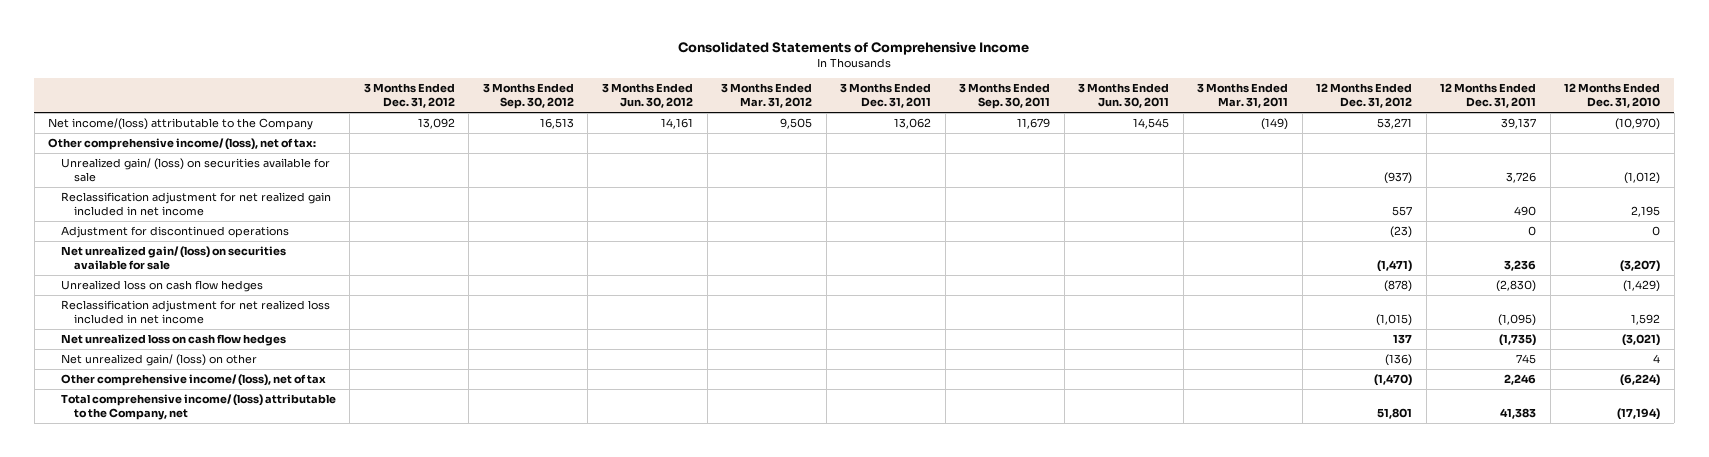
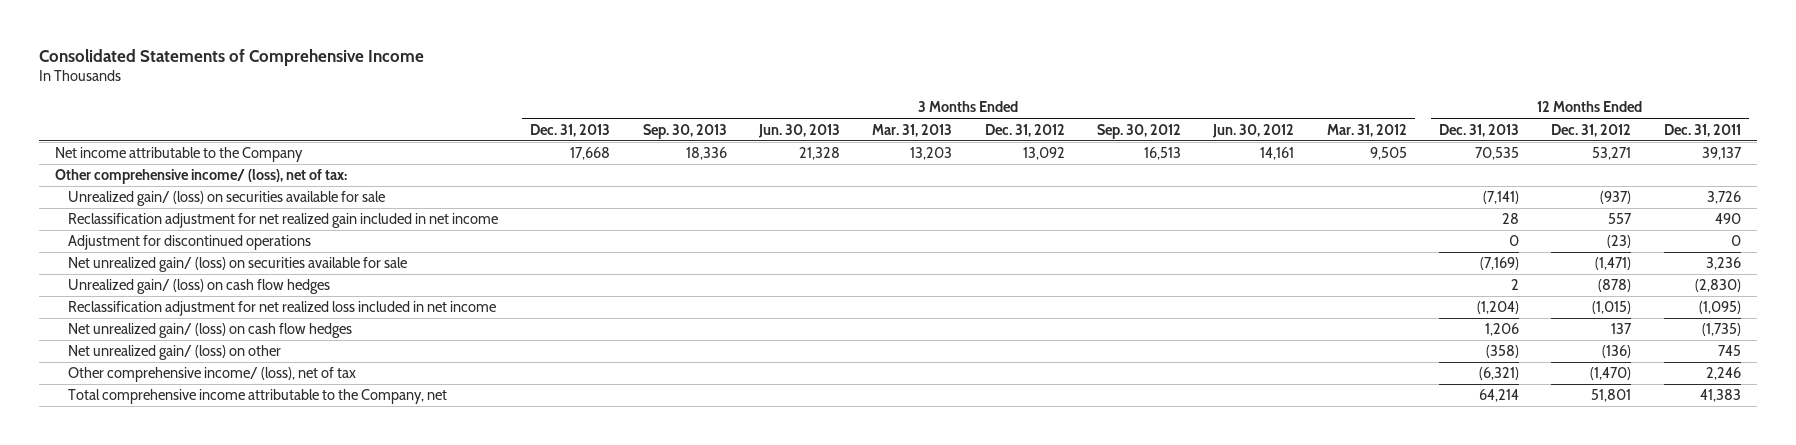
- | 3 Months Ended Dec. 31, 2012 | 3 Months Ended Sep. 30, 2012 | 3 Months Ended Jun. 30, 2012 | 3 Months Ended Mar. 31, 2012 | 3 Months Ended Dec. 31, 2011 | 3 Months Ended Sep. 30, 2011 | 3 Months Ended Jun. 30, 2011 | 3 Months Ended Mar. 31, 2011 | 12 Months Ended Dec. 31, 2012 | 12 Months Ended Dec. 31, 2011 | 12 Months Ended Dec. 31, 2010
+ | 3 Months Ended Dec. 31, 2013 | 3 Months Ended Sep. 30, 2013 | 3 Months Ended Jun. 30, 2013 | 3 Months Ended Mar. 31, 2013 | 3 Months Ended Dec. 31, 2012 | 3 Months Ended Sep. 30, 2012 | 3 Months Ended Jun. 30, 2012 | 3 Months Ended Mar. 31, 2012 | 12 Months Ended Dec. 31, 2013 | 12 Months Ended Dec. 31, 2012 | 12 Months Ended Dec. 31, 2011
- Net income/(loss) attributable to the Company | 13,092 | 16,513 | 14,161 | 9,505 | 13,062 | 11,679 | 14,545 | (149) | 53,271 | 39,137 | (10,970)
+ Net income attributable to the Company | 17,668 | 18,336 | 21,328 | 13,203 | 13,092 | 16,513 | 14,161 | 9,505 | 70,535 | 53,271 | 39,137
- Unrealized loss on cash flow hedges | | | | | | | | | (878) | (2,830) | (1,429)
+ Unrealized gain/ (loss) on cash flow hedges | | | | | | | | | 2 | (878) | (2,830)
- Net unrealized loss on cash flow hedges | | | | | | | | | 137 | (1,735) | (3,021)
+ Net unrealized gain/ (loss) on cash flow hedges | | | | | | | | | 1,206 | 137 | (1,735)
- Total comprehensive income/ (loss) attributable to the Company, net | | | | | | | | | 51,801 | 41,383 | (17,194)
+ Total comprehensive income attributable to the Company, net | | | | | | | | | 64,214 | 51,801 | 41,383

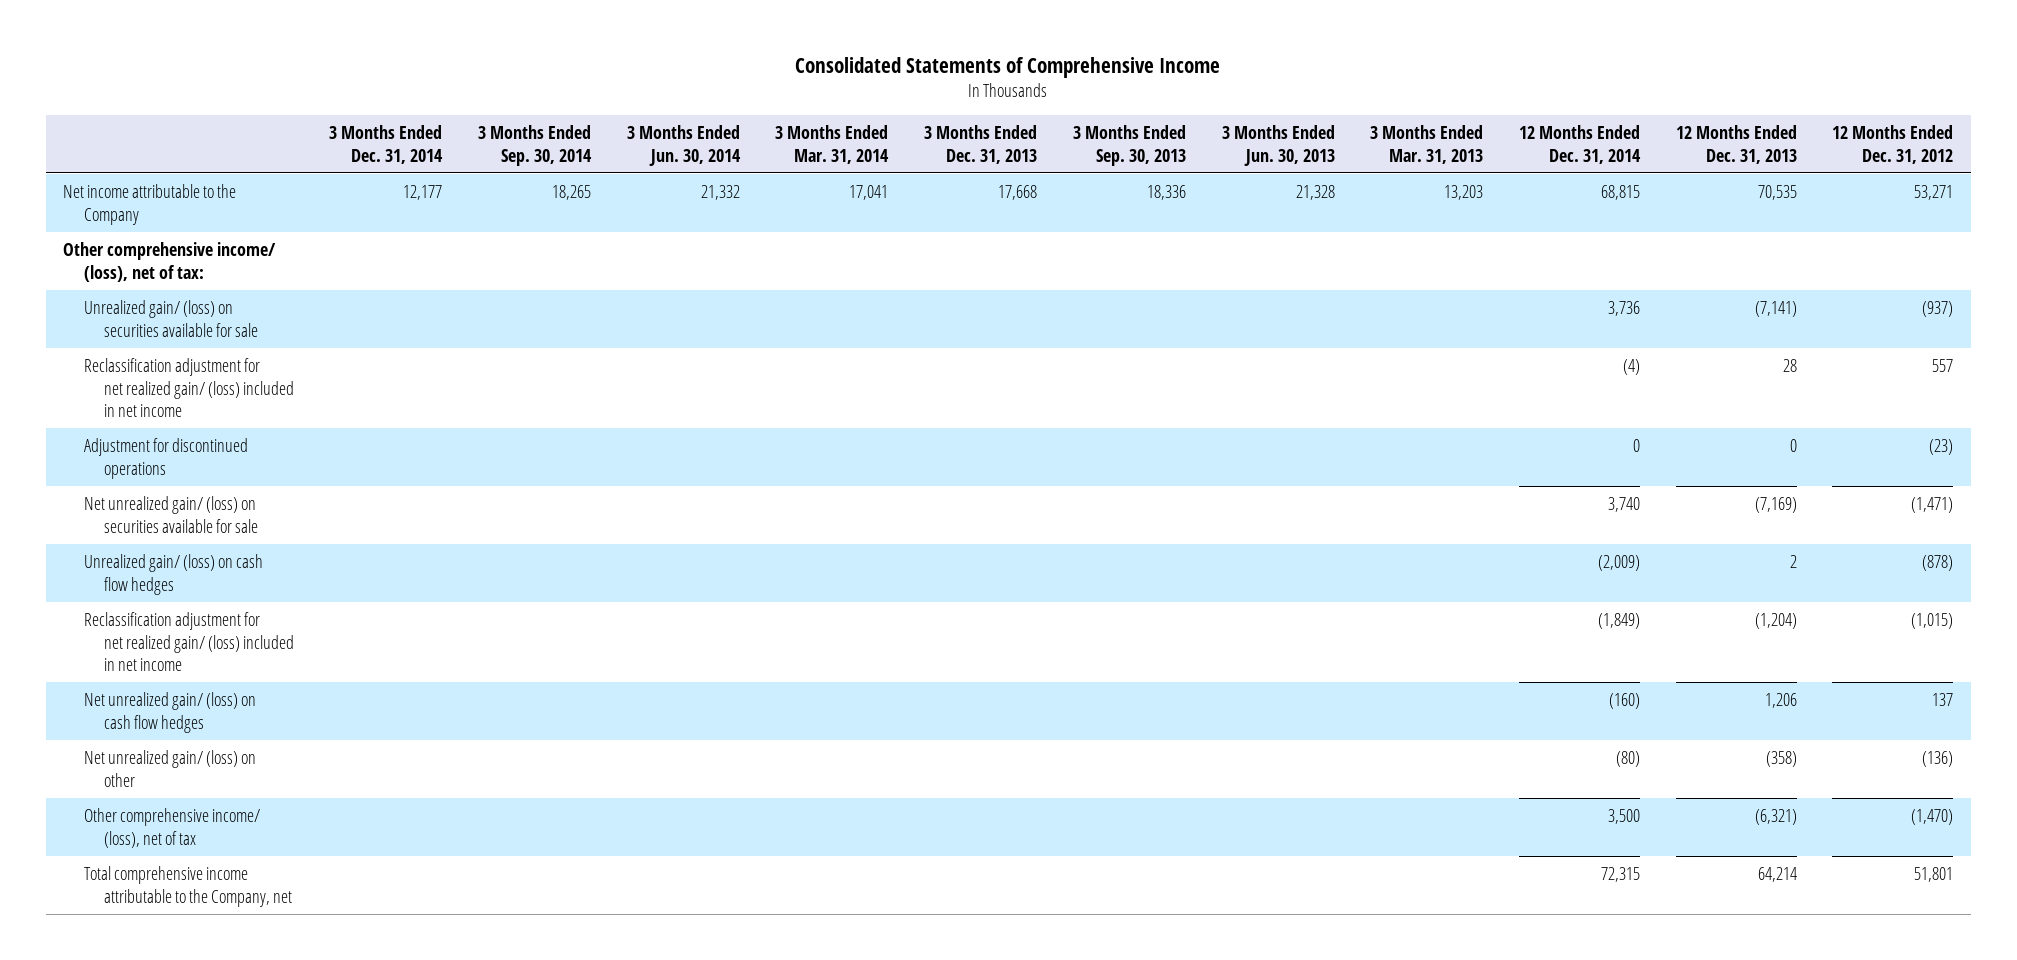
- | 3 Months Ended Dec. 31, 2013 | 3 Months Ended Sep. 30, 2013 | 3 Months Ended Jun. 30, 2013 | 3 Months Ended Mar. 31, 2013 | 3 Months Ended Dec. 31, 2012 | 3 Months Ended Sep. 30, 2012 | 3 Months Ended Jun. 30, 2012 | 3 Months Ended Mar. 31, 2012 | 12 Months Ended Dec. 31, 2013 | 12 Months Ended Dec. 31, 2012 | 12 Months Ended Dec. 31, 2011
+ | 3 Months Ended Dec. 31, 2014 | 3 Months Ended Sep. 30, 2014 | 3 Months Ended Jun. 30, 2014 | 3 Months Ended Mar. 31, 2014 | 3 Months Ended Dec. 31, 2013 | 3 Months Ended Sep. 30, 2013 | 3 Months Ended Jun. 30, 2013 | 3 Months Ended Mar. 31, 2013 | 12 Months Ended Dec. 31, 2014 | 12 Months Ended Dec. 31, 2013 | 12 Months Ended Dec. 31, 2012
- Reclassification adjustment for net realized gain included in net income | | | | | | | | | 28 | 557 | 490
+ Reclassification adjustment for net realized gain/ (loss) included in net income | | | | | | | | | (4) | 28 | 557
- Reclassification adjustment for net realized loss included in net income | | | | | | | | | (1,204) | (1,015) | (1,095)
+ Reclassification adjustment for net realized gain/ (loss) included in net income | | | | | | | | | (1,849) | (1,204) | (1,015)

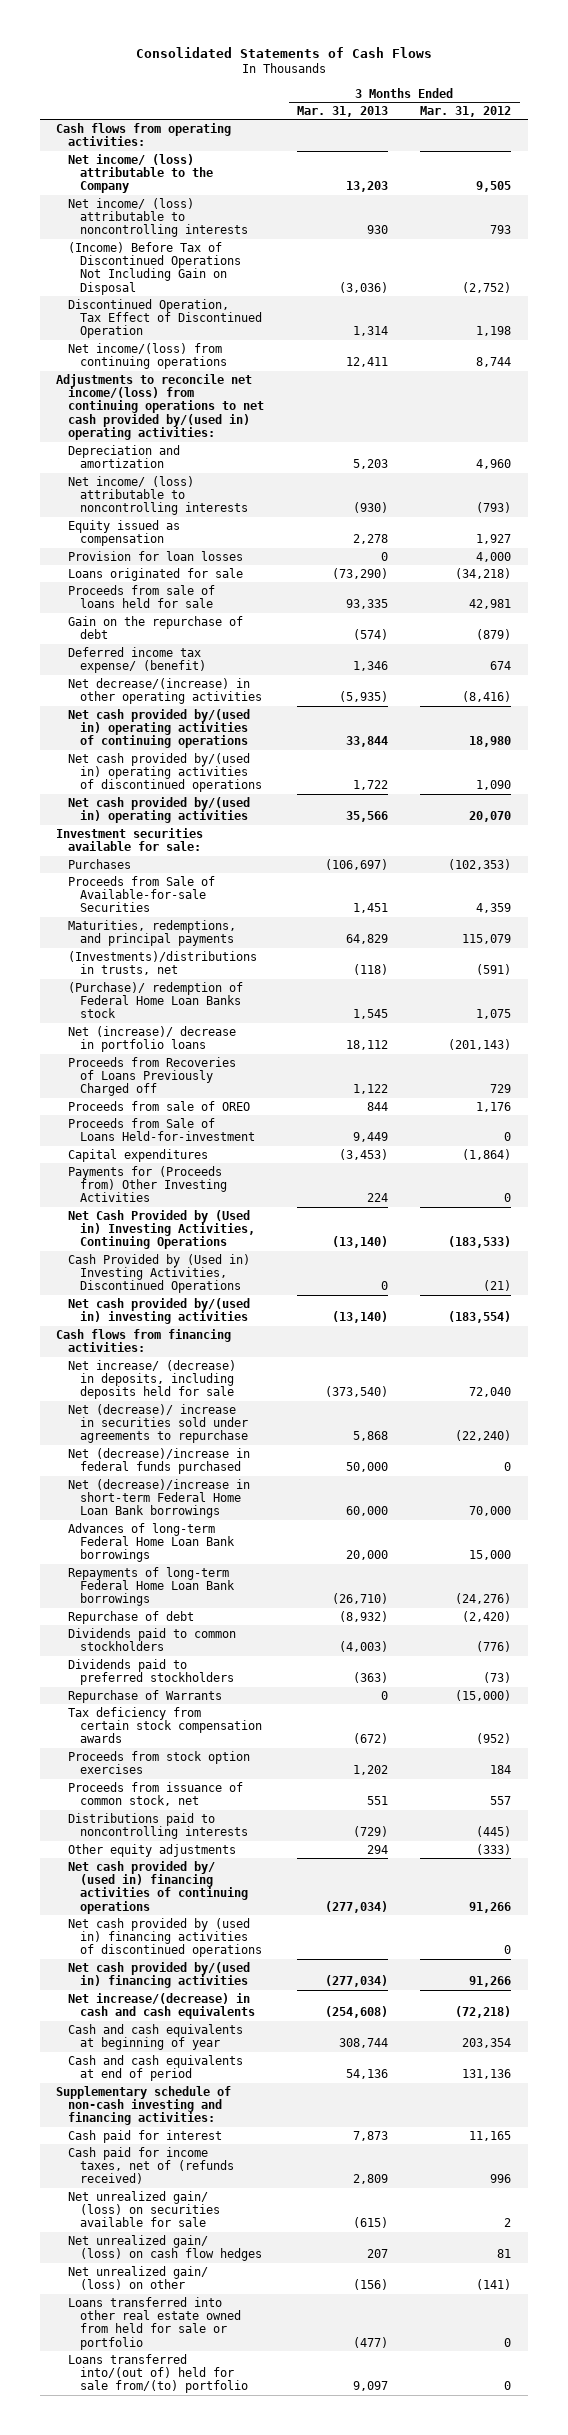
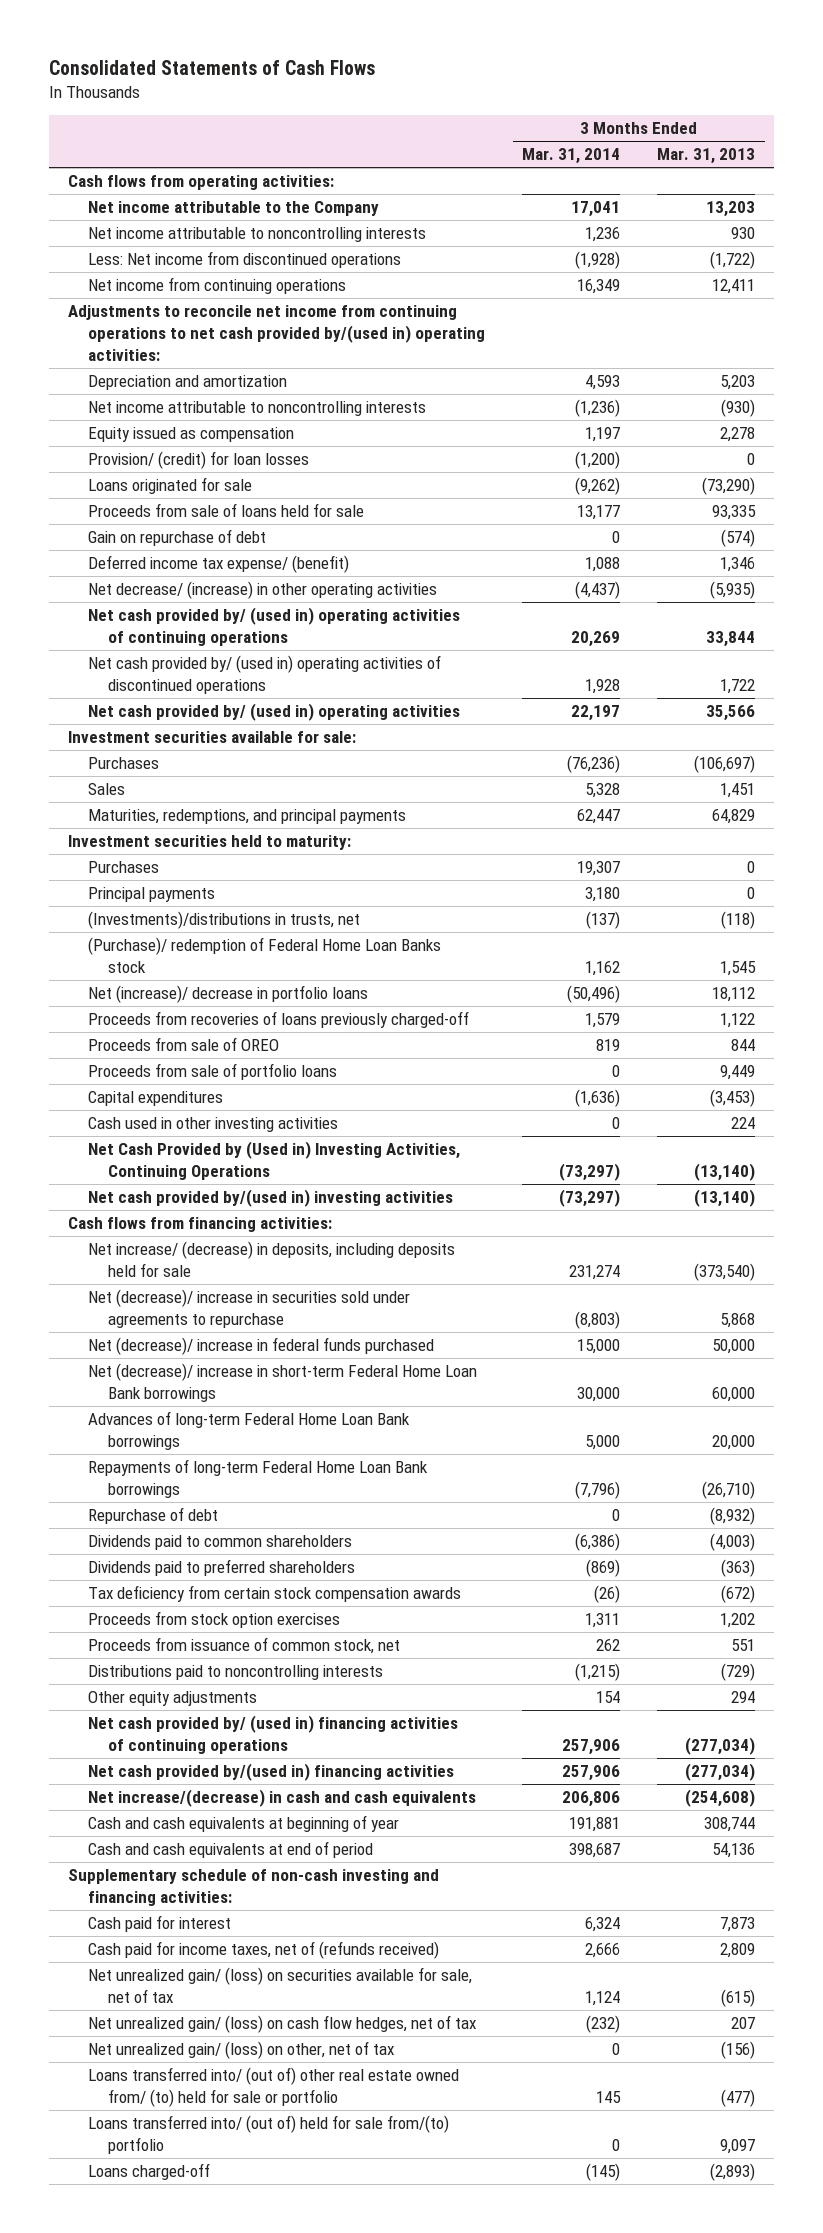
- | 3 Months Ended Mar. 31, 2013 | 3 Months Ended Mar. 31, 2012
+ | 3 Months Ended Mar. 31, 2014 | 3 Months Ended Mar. 31, 2013
- Net income/ (loss) attributable to the Company | 13,203 | 9,505
- Net income/ (loss) attributable to noncontrolling interests | 930 | 793
- (Income) Before Tax of Discontinued Operations Not Including Gain on Disposal | (3,036) | (2,752)
- Discontinued Operation, Tax Effect of Discontinued Operation | 1,314 | 1,198
- Net income/(loss) from continuing operations | 12,411 | 8,744
- Adjustments to reconcile net income/(loss) from continuing operations to net cash provided by/(used in) operating activities:
+ Net income attributable to the Company | 17,041 | 13,203
+ Net income attributable to noncontrolling interests | 1,236 | 930
+ Less: Net income from discontinued operations | (1,928) | (1,722)
+ Net income from continuing operations | 16,349 | 12,411
+ Adjustments to reconcile net income from continuing operations to net cash provided by/(used in) operating activities:
- Net income/ (loss) attributable to noncontrolling interests | (930) | (793)
+ Net income attributable to noncontrolling interests | (1,236) | (930)
- Provision for loan losses | 0 | 4,000
+ Provision/ (credit) for loan losses | (1,200) | 0
- Gain on the repurchase of debt | (574) | (879)
+ Gain on repurchase of debt | 0 | (574)
- Net decrease/(increase) in other operating activities | (5,935) | (8,416)
- Net cash provided by/(used in) operating activities of continuing operations | 33,844 | 18,980
- Net cash provided by/(used in) operating activities of discontinued operations | 1,722 | 1,090
- Net cash provided by/(used in) operating activities | 35,566 | 20,070
+ Net decrease/ (increase) in other operating activities | (4,437) | (5,935)
+ Net cash provided by/ (used in) operating activities of continuing operations | 20,269 | 33,844
+ Net cash provided by/ (used in) operating activities of discontinued operations | 1,928 | 1,722
+ Net cash provided by/ (used in) operating activities | 22,197 | 35,566
- Proceeds from Sale of Available-for-sale Securities | 1,451 | 4,359
+ Sales | 5,328 | 1,451
+ Investment securities held to maturity:
+ Purchases | 19,307 | 0
+ Principal payments | 3,180 | 0
- Proceeds from Recoveries of Loans Previously Charged off | 1,122 | 729
+ Proceeds from recoveries of loans previously charged-off | 1,579 | 1,122
- Proceeds from Sale of Loans Held-for-investment | 9,449 | 0
+ Proceeds from sale of portfolio loans | 0 | 9,449
- Payments for (Proceeds from) Other Investing Activities | 224 | 0
+ Cash used in other investing activities | 0 | 224
- Cash Provided by (Used in) Investing Activities, Discontinued Operations | 0 | (21)
- Net (decrease)/increase in federal funds purchased | 50,000 | 0
- Net (decrease)/increase in short-term Federal Home Loan Bank borrowings | 60,000 | 70,000
+ Net (decrease)/ increase in federal funds purchased | 15,000 | 50,000
+ Net (decrease)/ increase in short-term Federal Home Loan Bank borrowings | 30,000 | 60,000
- Dividends paid to common stockholders | (4,003) | (776)
- Dividends paid to preferred stockholders | (363) | (73)
- Repurchase of Warrants | 0 | (15,000)
+ Dividends paid to common shareholders | (6,386) | (4,003)
+ Dividends paid to preferred shareholders | (869) | (363)
- Net cash provided by (used in) financing activities of discontinued operations | | 0
- Net unrealized gain/ (loss) on securities available for sale | (615) | 2
- Net unrealized gain/ (loss) on cash flow hedges | 207 | 81
- Net unrealized gain/ (loss) on other | (156) | (141)
- Loans transferred into other real estate owned from held for sale or portfolio | (477) | 0
- Loans transferred into/(out of) held for sale from/(to) portfolio | 9,097 | 0
+ Net unrealized gain/ (loss) on securities available for sale, net of tax | 1,124 | (615)
+ Net unrealized gain/ (loss) on cash flow hedges, net of tax | (232) | 207
+ Net unrealized gain/ (loss) on other, net of tax | 0 | (156)
+ Loans transferred into/ (out of) other real estate owned from/ (to) held for sale or portfolio | 145 | (477)
+ Loans transferred into/ (out of) held for sale from/(to) portfolio | 0 | 9,097
+ Loans charged-off | (145) | (2,893)

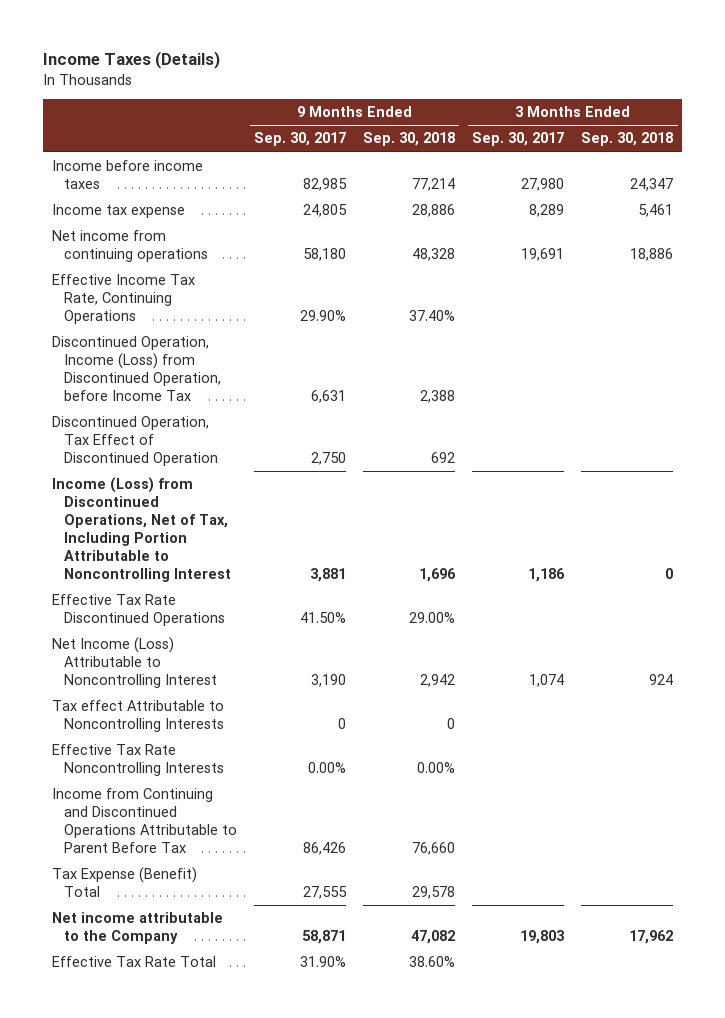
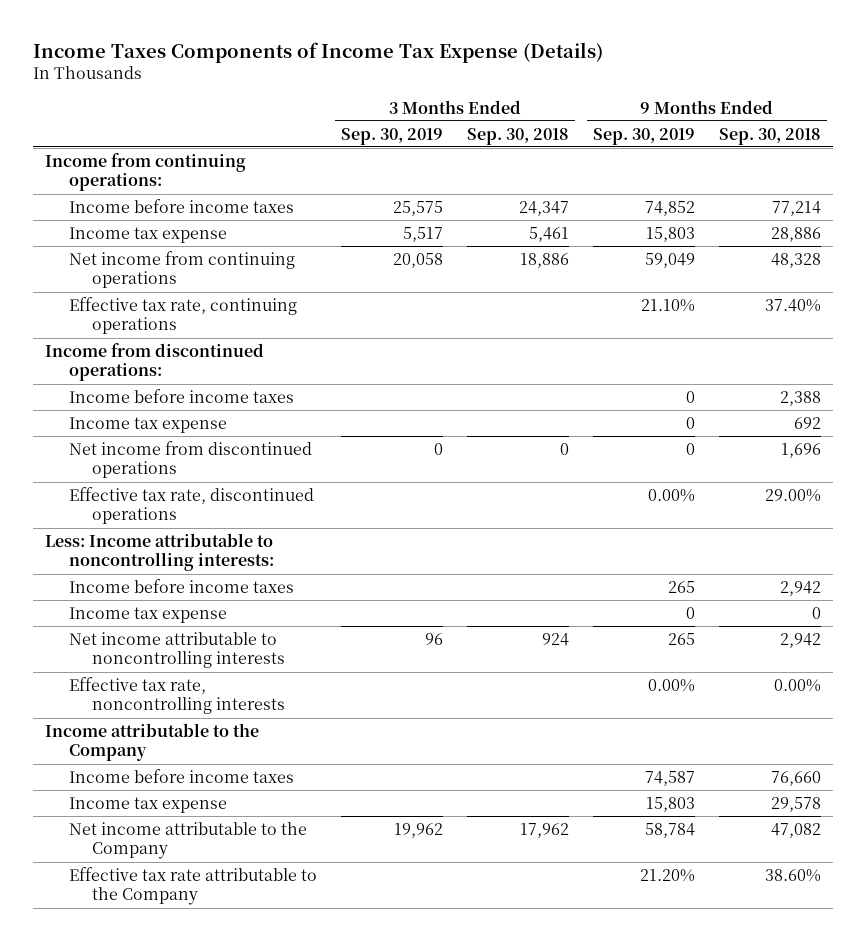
- Income Taxes (Details)
+ Income Taxes Components of Income Tax Expense (Details)
- | 9 Months Ended Sep. 30, 2017 | 9 Months Ended Sep. 30, 2018 | 3 Months Ended Sep. 30, 2017 | 3 Months Ended Sep. 30, 2018
+ | 3 Months Ended Sep. 30, 2019 | 3 Months Ended Sep. 30, 2018 | 9 Months Ended Sep. 30, 2019 | 9 Months Ended Sep. 30, 2018
+ Income from continuing operations:
- Effective Income Tax Rate, Continuing Operations | 29.90% | 37.40% | |
- Discontinued Operation, Income (Loss) from Discontinued Operation, before Income Tax | 6,631 | 2,388 | |
- Discontinued Operation, Tax Effect of Discontinued Operation | 2,750 | 692 | |
- Income (Loss) from Discontinued Operations, Net of Tax, Including Portion Attributable to Noncontrolling Interest | 3,881 | 1,696 | 1,186 | 0
- Effective Tax Rate Discontinued Operations | 41.50% | 29.00% | |
- Net Income (Loss) Attributable to Noncontrolling Interest | 3,190 | 2,942 | 1,074 | 924
- Tax effect Attributable to Noncontrolling Interests | 0 | 0 | |
- Effective Tax Rate Noncontrolling Interests | 0.00% | 0.00% | |
- Income from Continuing and Discontinued Operations Attributable to Parent Before Tax | 86,426 | 76,660 | |
- Tax Expense (Benefit) Total | 27,555 | 29,578 | |
+ Effective tax rate, continuing operations | | | 21.10% | 37.40%
+ Income from discontinued operations:
+ Income before income taxes | | | 0 | 2,388
+ Income tax expense | | | 0 | 692
+ Net income from discontinued operations | 0 | 0 | 0 | 1,696
+ Effective tax rate, discontinued operations | | | 0.00% | 29.00%
+ Less: Income attributable to noncontrolling interests:
+ Income before income taxes | | | 265 | 2,942
+ Income tax expense | | | 0 | 0
+ Net income attributable to noncontrolling interests | 96 | 924 | 265 | 2,942
+ Effective tax rate, noncontrolling interests | | | 0.00% | 0.00%
+ Income attributable to the Company
+ Income before income taxes | | | 74,587 | 76,660
+ Income tax expense | | | 15,803 | 29,578
- Effective Tax Rate Total | 31.90% | 38.60% | |
+ Effective tax rate attributable to the Company | | | 21.20% | 38.60%

